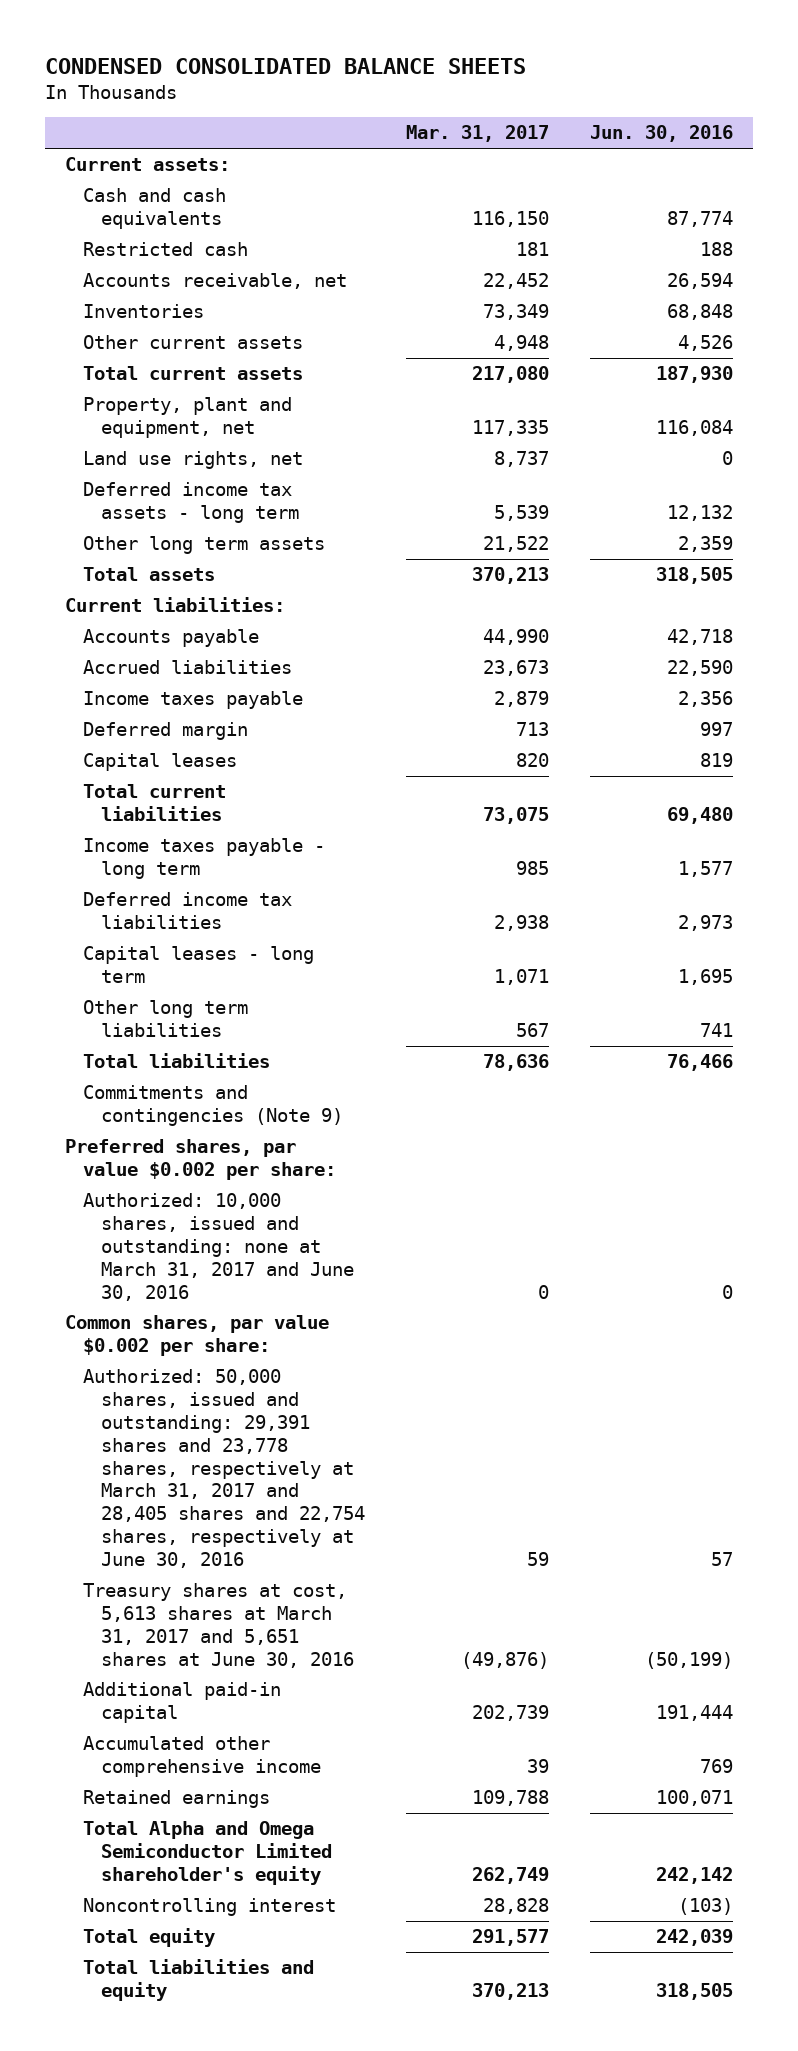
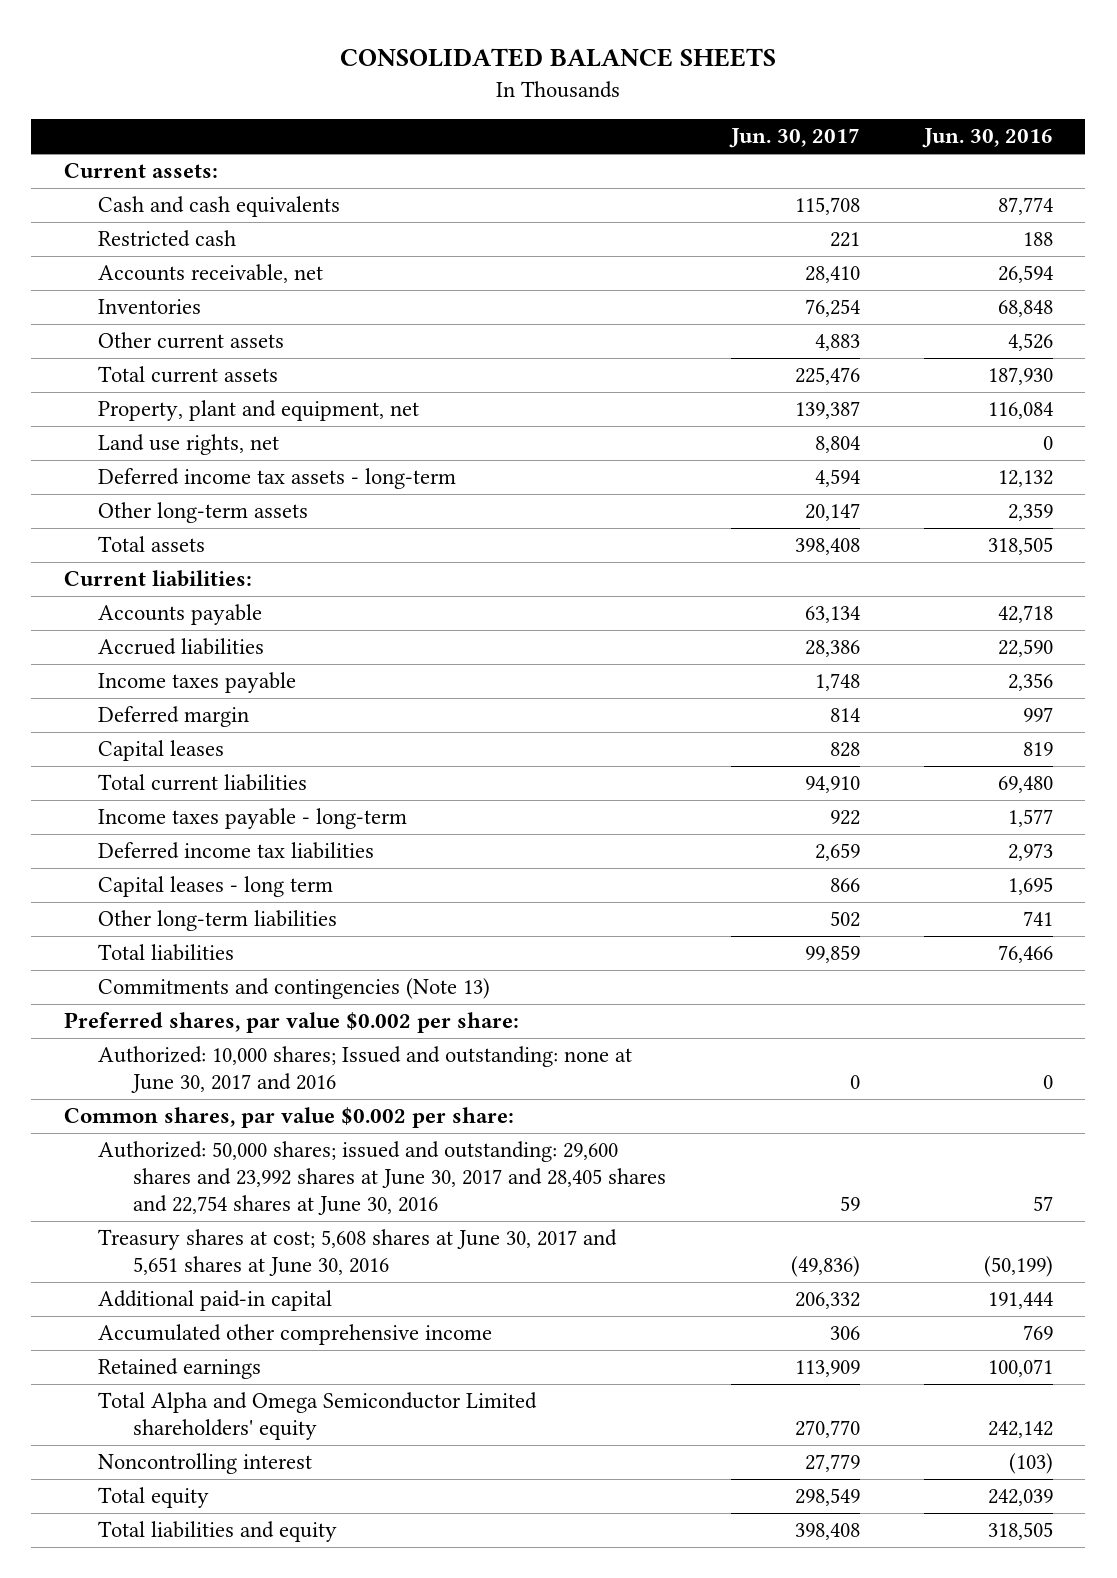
- CONDENSED CONSOLIDATED BALANCE SHEETS
+ CONSOLIDATED BALANCE SHEETS
- | Mar. 31, 2017 | Jun. 30, 2016
+ | Jun. 30, 2017 | Jun. 30, 2016
- Deferred income tax assets - long term | 5,539 | 12,132
- Other long term assets | 21,522 | 2,359
+ Deferred income tax assets - long-term | 4,594 | 12,132
+ Other long-term assets | 20,147 | 2,359
- Income taxes payable - long term | 985 | 1,577
+ Income taxes payable - long-term | 922 | 1,577
- Other long term liabilities | 567 | 741
+ Other long-term liabilities | 502 | 741
- Commitments and contingencies (Note 9)
+ Commitments and contingencies (Note 13)
- Authorized: 10,000 shares, issued and outstanding: none at March 31, 2017 and June 30, 2016 | 0 | 0
+ Authorized: 10,000 shares; Issued and outstanding: none at June 30, 2017 and 2016 | 0 | 0
- Authorized: 50,000 shares, issued and outstanding: 29,391 shares and 23,778 shares, respectively at March 31, 2017 and 28,405 shares and 22,754 shares, respectively at June 30, 2016 | 59 | 57
- Treasury shares at cost, 5,613 shares at March 31, 2017 and 5,651 shares at June 30, 2016 | (49,876) | (50,199)
+ Authorized: 50,000 shares; issued and outstanding: 29,600 shares and 23,992 shares at June 30, 2017 and 28,405 shares and 22,754 shares at June 30, 2016 | 59 | 57
+ Treasury shares at cost; 5,608 shares at June 30, 2017 and 5,651 shares at June 30, 2016 | (49,836) | (50,199)
- Total Alpha and Omega Semiconductor Limited shareholder's equity | 262,749 | 242,142
+ Total Alpha and Omega Semiconductor Limited shareholders' equity | 270,770 | 242,142

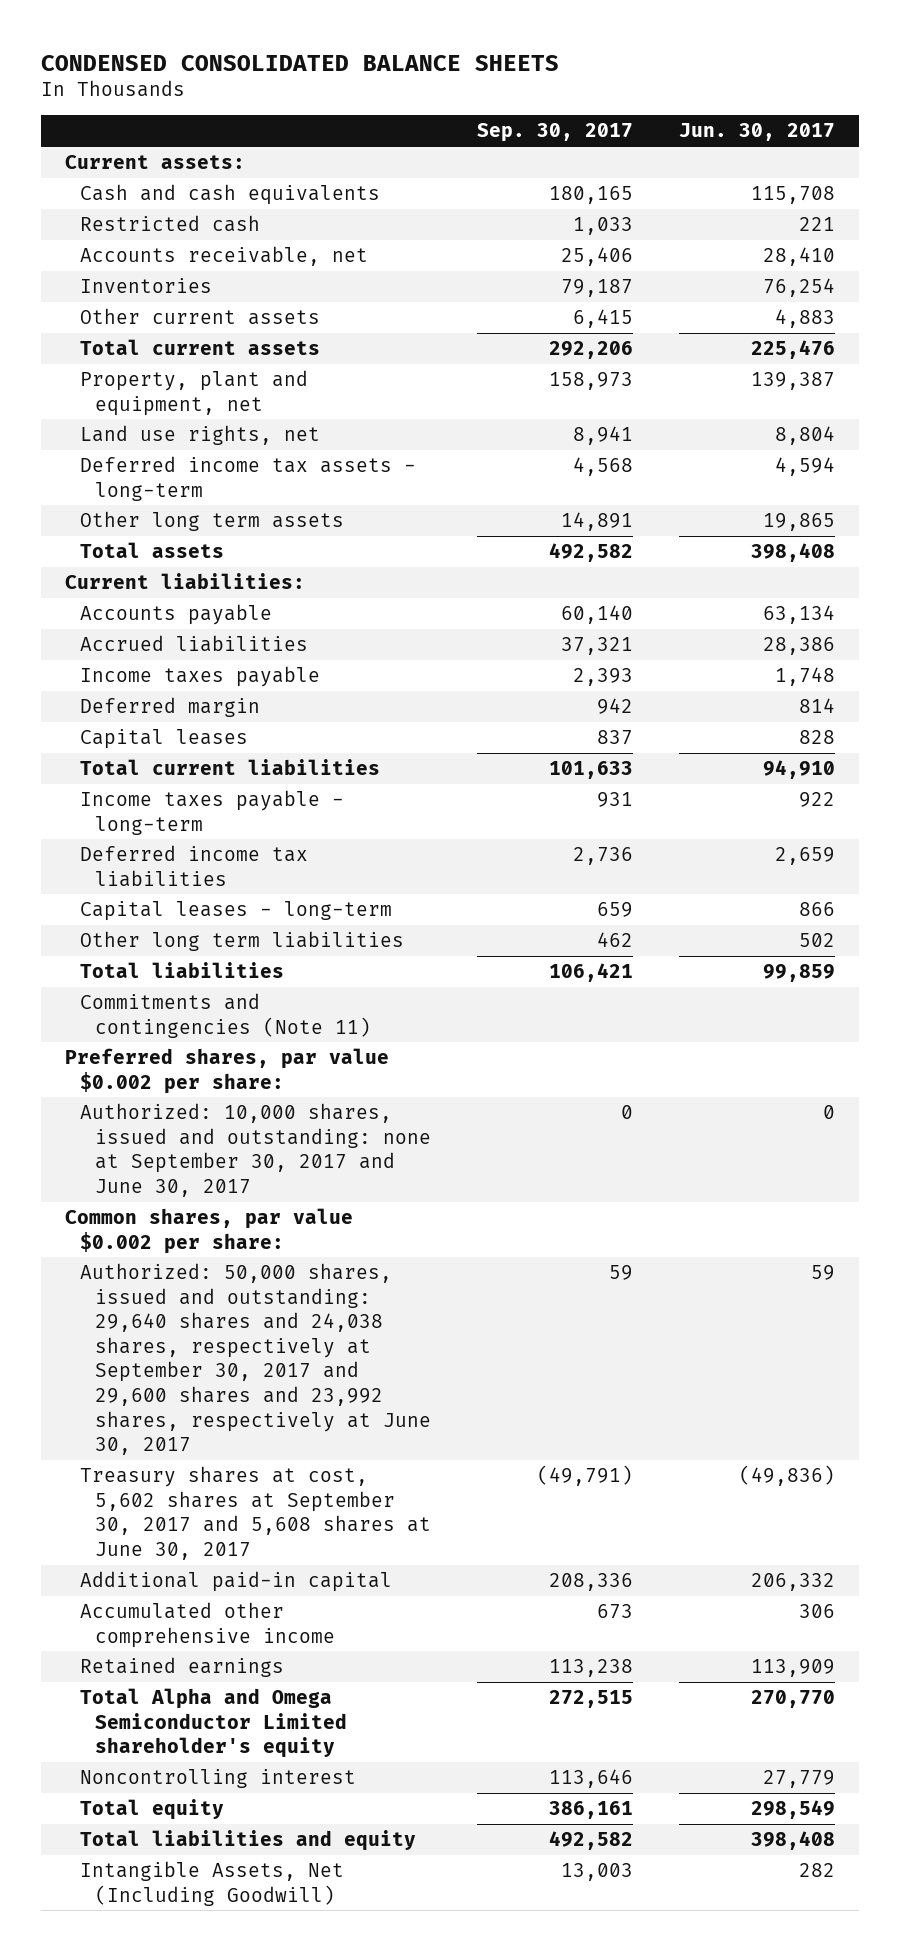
- CONSOLIDATED BALANCE SHEETS
+ CONDENSED CONSOLIDATED BALANCE SHEETS
- | Jun. 30, 2017 | Jun. 30, 2016
+ | Sep. 30, 2017 | Jun. 30, 2017
- Other long-term assets | 20,147 | 2,359
+ Other long term assets | 14,891 | 19,865
- Capital leases - long term | 866 | 1,695
- Other long-term liabilities | 502 | 741
+ Capital leases - long-term | 659 | 866
+ Other long term liabilities | 462 | 502
- Commitments and contingencies (Note 13)
+ Commitments and contingencies (Note 11)
- Authorized: 10,000 shares; Issued and outstanding: none at June 30, 2017 and 2016 | 0 | 0
+ Authorized: 10,000 shares, issued and outstanding: none at September 30, 2017 and June 30, 2017 | 0 | 0
- Authorized: 50,000 shares; issued and outstanding: 29,600 shares and 23,992 shares at June 30, 2017 and 28,405 shares and 22,754 shares at June 30, 2016 | 59 | 57
- Treasury shares at cost; 5,608 shares at June 30, 2017 and 5,651 shares at June 30, 2016 | (49,836) | (50,199)
+ Authorized: 50,000 shares, issued and outstanding: 29,640 shares and 24,038 shares, respectively at September 30, 2017 and 29,600 shares and 23,992 shares, respectively at June 30, 2017 | 59 | 59
+ Treasury shares at cost, 5,602 shares at September 30, 2017 and 5,608 shares at June 30, 2017 | (49,791) | (49,836)
- Total Alpha and Omega Semiconductor Limited shareholders' equity | 270,770 | 242,142
+ Total Alpha and Omega Semiconductor Limited shareholder's equity | 272,515 | 270,770
+ Intangible Assets, Net (Including Goodwill) | 13,003 | 282

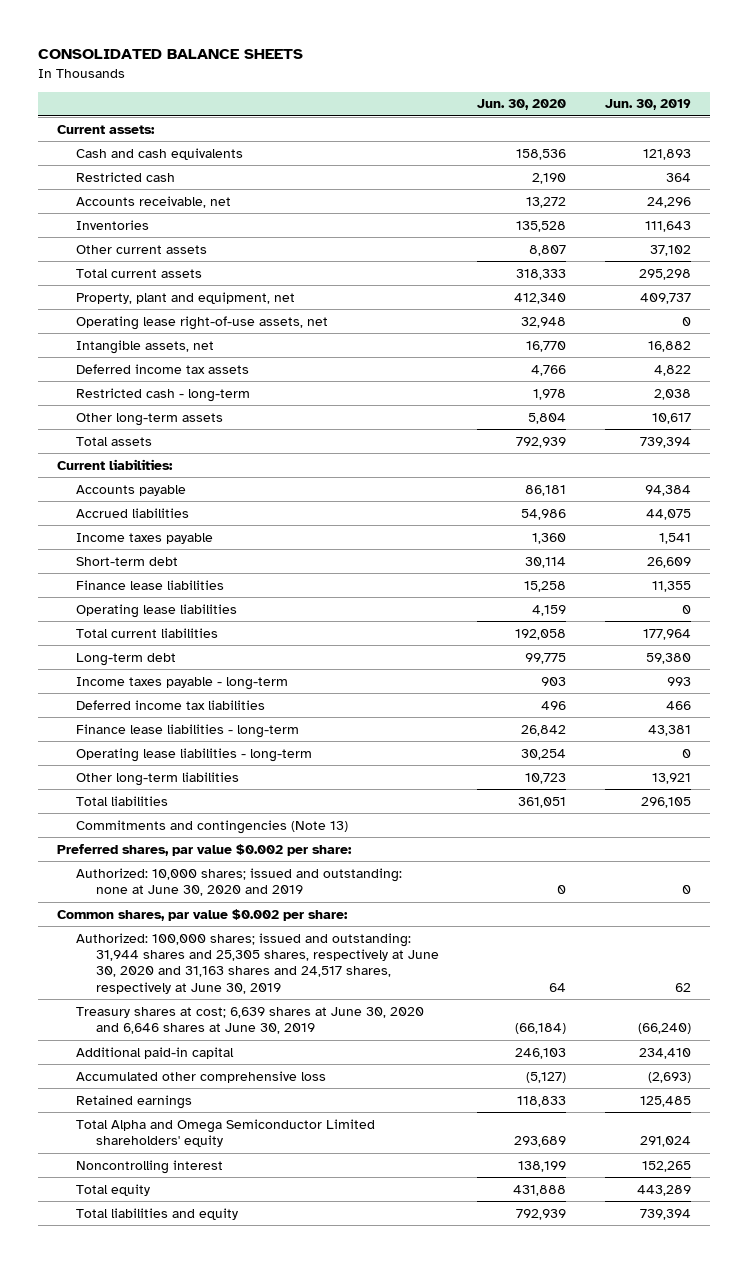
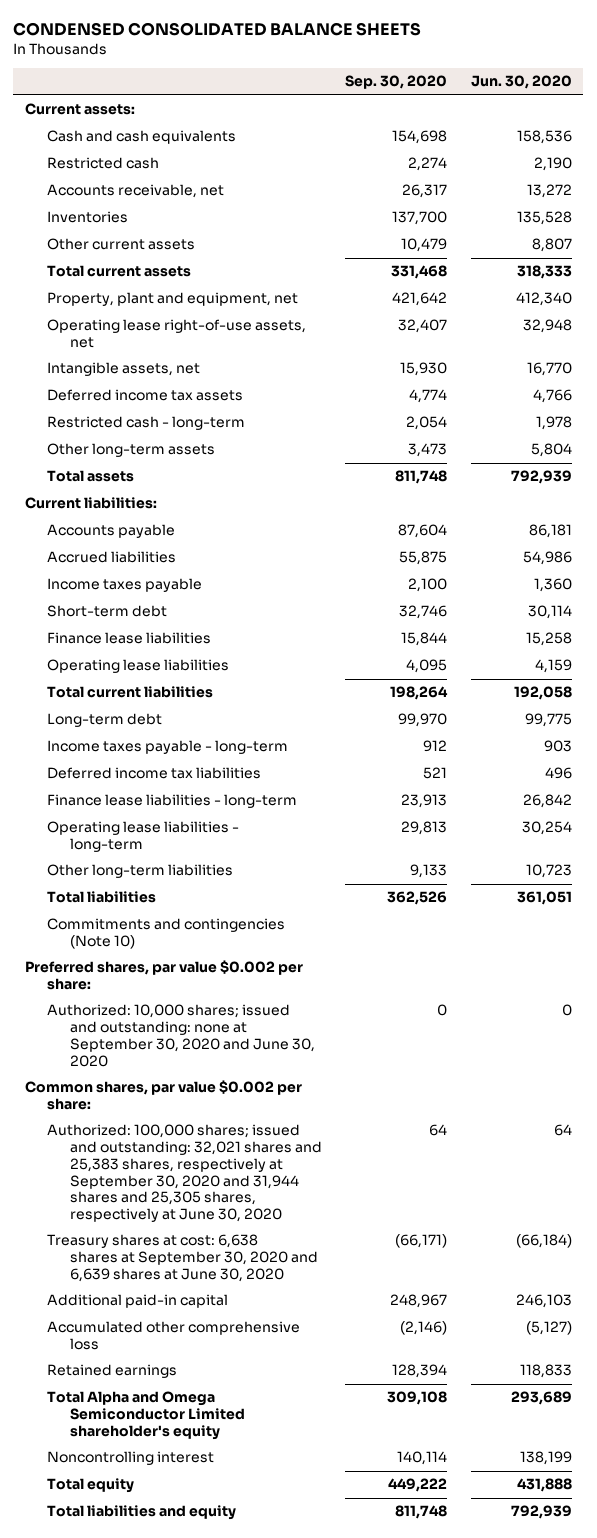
- CONSOLIDATED BALANCE SHEETS
+ CONDENSED CONSOLIDATED BALANCE SHEETS
- | Jun. 30, 2020 | Jun. 30, 2019
+ | Sep. 30, 2020 | Jun. 30, 2020
- Commitments and contingencies (Note 13)
+ Commitments and contingencies (Note 10)
- Authorized: 10,000 shares; issued and outstanding: none at June 30, 2020 and 2019 | 0 | 0
+ Authorized: 10,000 shares; issued and outstanding: none at September 30, 2020 and June 30, 2020 | 0 | 0
- Authorized: 100,000 shares; issued and outstanding: 31,944 shares and 25,305 shares, respectively at June 30, 2020 and 31,163 shares and 24,517 shares, respectively at June 30, 2019 | 64 | 62
- Treasury shares at cost; 6,639 shares at June 30, 2020 and 6,646 shares at June 30, 2019 | (66,184) | (66,240)
+ Authorized: 100,000 shares; issued and outstanding: 32,021 shares and 25,383 shares, respectively at September 30, 2020 and 31,944 shares and 25,305 shares, respectively at June 30, 2020 | 64 | 64
+ Treasury shares at cost: 6,638 shares at September 30, 2020 and 6,639 shares at June 30, 2020 | (66,171) | (66,184)
- Total Alpha and Omega Semiconductor Limited shareholders' equity | 293,689 | 291,024
+ Total Alpha and Omega Semiconductor Limited shareholder's equity | 309,108 | 293,689

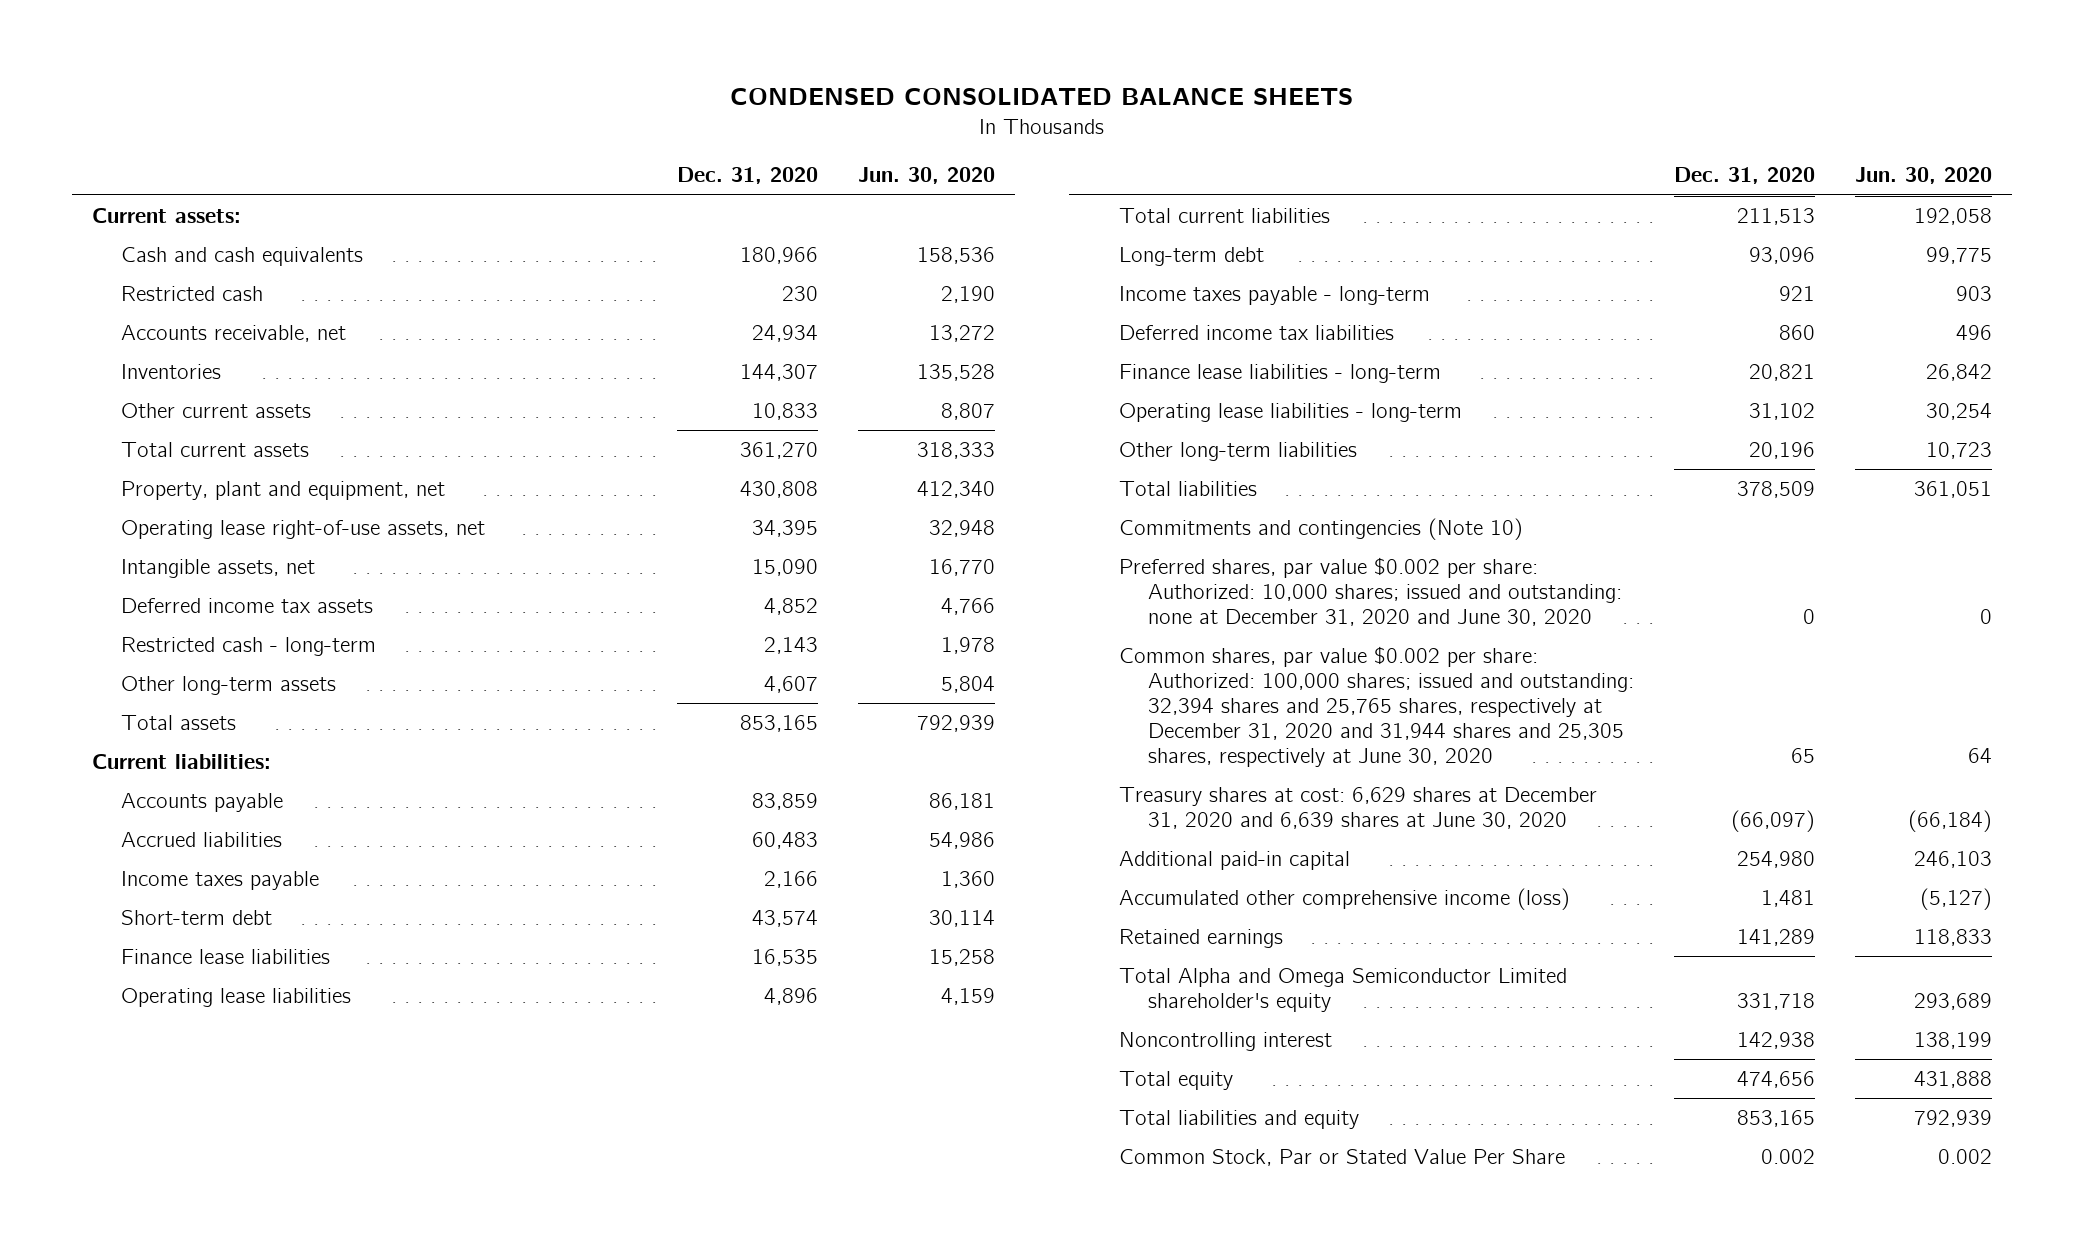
- | Sep. 30, 2020 | Jun. 30, 2020
+ | Dec. 31, 2020 | Jun. 30, 2020
- Preferred shares, par value $0.002 per share:
- Authorized: 10,000 shares; issued and outstanding: none at September 30, 2020 and June 30, 2020 | 0 | 0
- Common shares, par value $0.002 per share:
- Authorized: 100,000 shares; issued and outstanding: 32,021 shares and 25,383 shares, respectively at September 30, 2020 and 31,944 shares and 25,305 shares, respectively at June 30, 2020 | 64 | 64
- Treasury shares at cost: 6,638 shares at September 30, 2020 and 6,639 shares at June 30, 2020 | (66,171) | (66,184)
+ Preferred shares, par value $0.002 per share: Authorized: 10,000 shares; issued and outstanding: none at December 31, 2020 and June 30, 2020 | 0 | 0
+ Common shares, par value $0.002 per share: Authorized: 100,000 shares; issued and outstanding: 32,394 shares and 25,765 shares, respectively at December 31, 2020 and 31,944 shares and 25,305 shares, respectively at June 30, 2020 | 65 | 64
+ Treasury shares at cost: 6,629 shares at December 31, 2020 and 6,639 shares at June 30, 2020 | (66,097) | (66,184)
- Accumulated other comprehensive loss | (2,146) | (5,127)
+ Accumulated other comprehensive income (loss) | 1,481 | (5,127)
+ Common Stock, Par or Stated Value Per Share | 0.002 | 0.002

